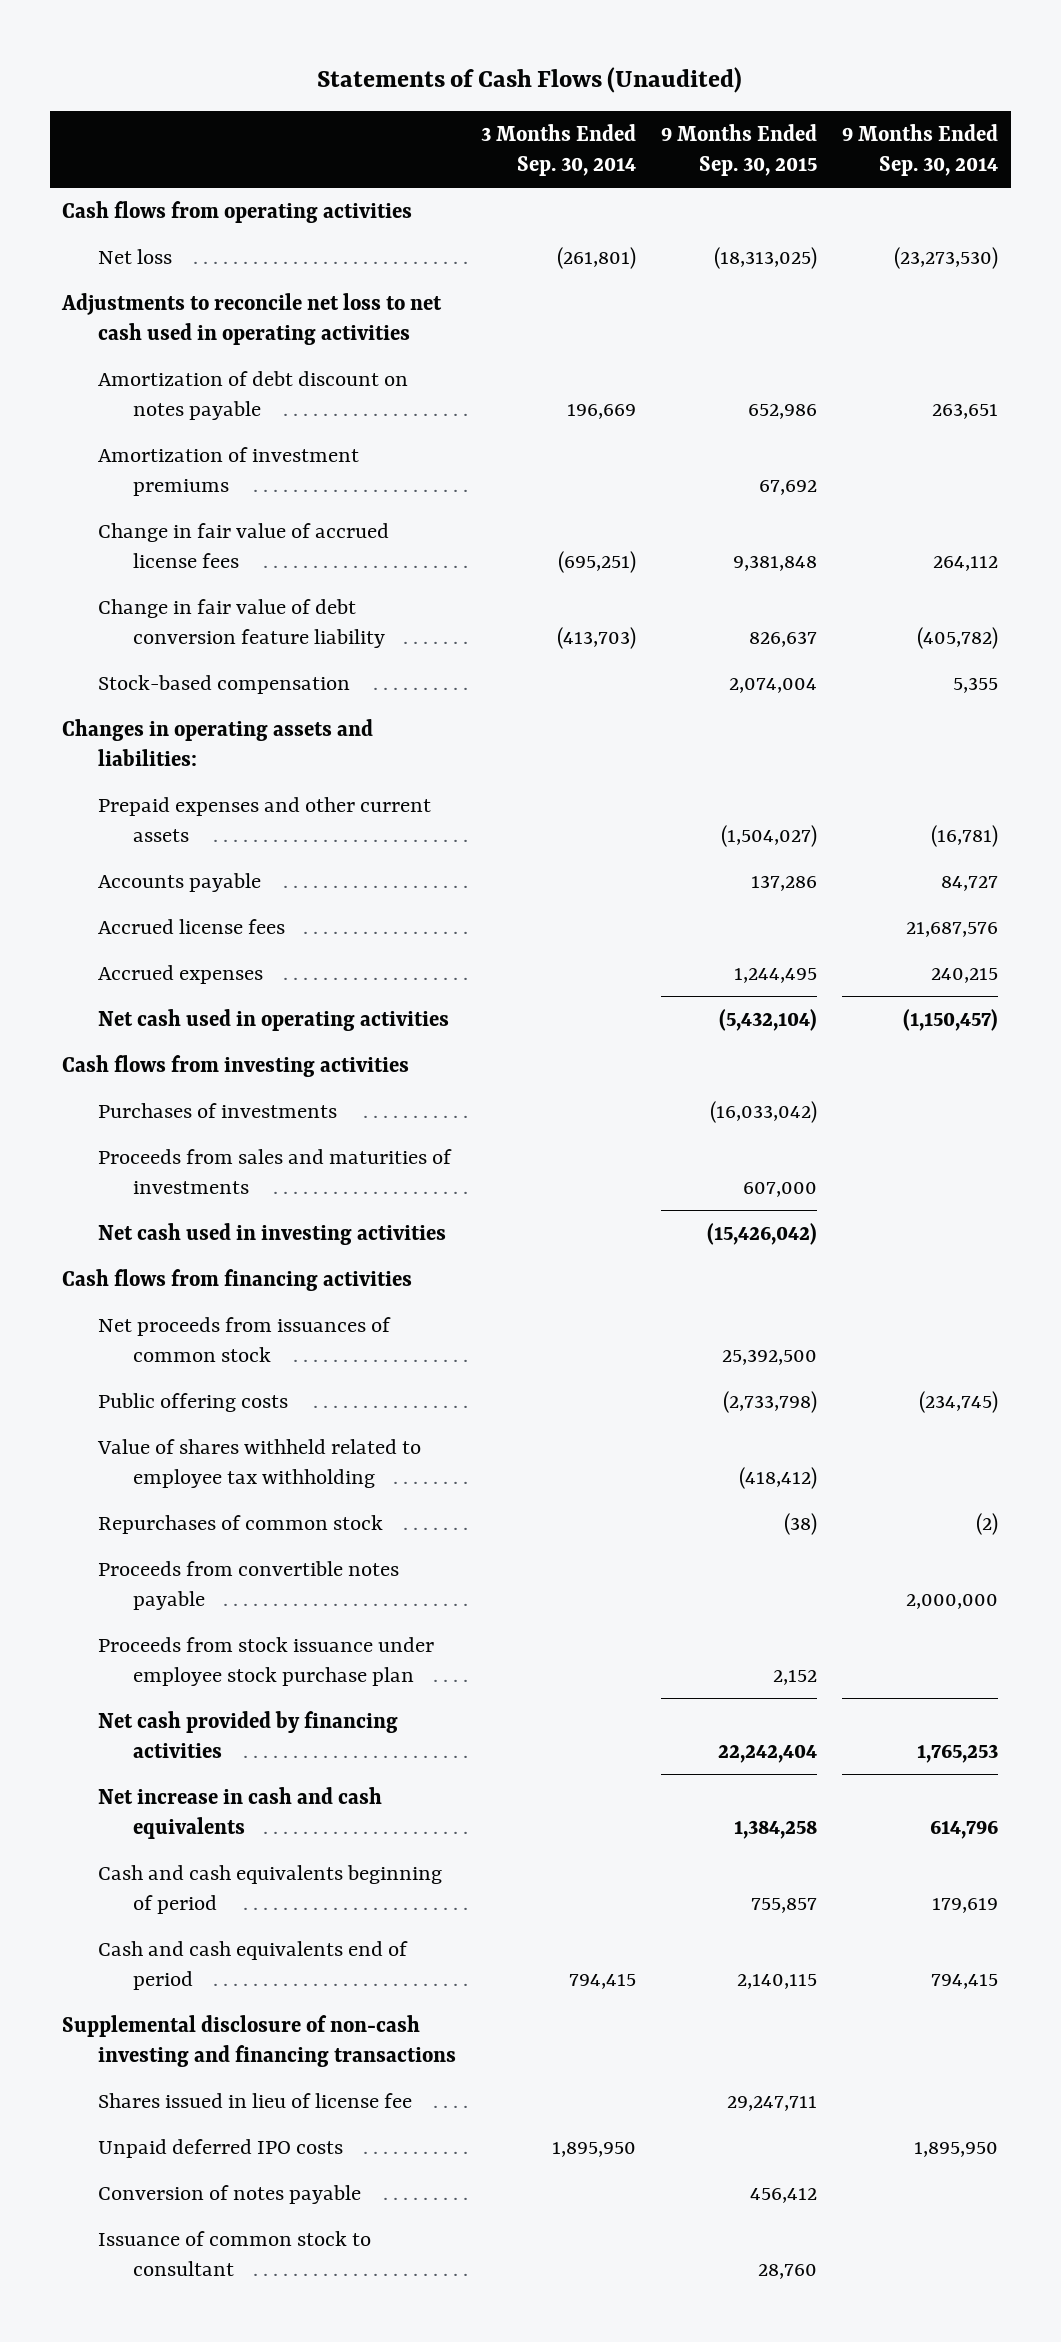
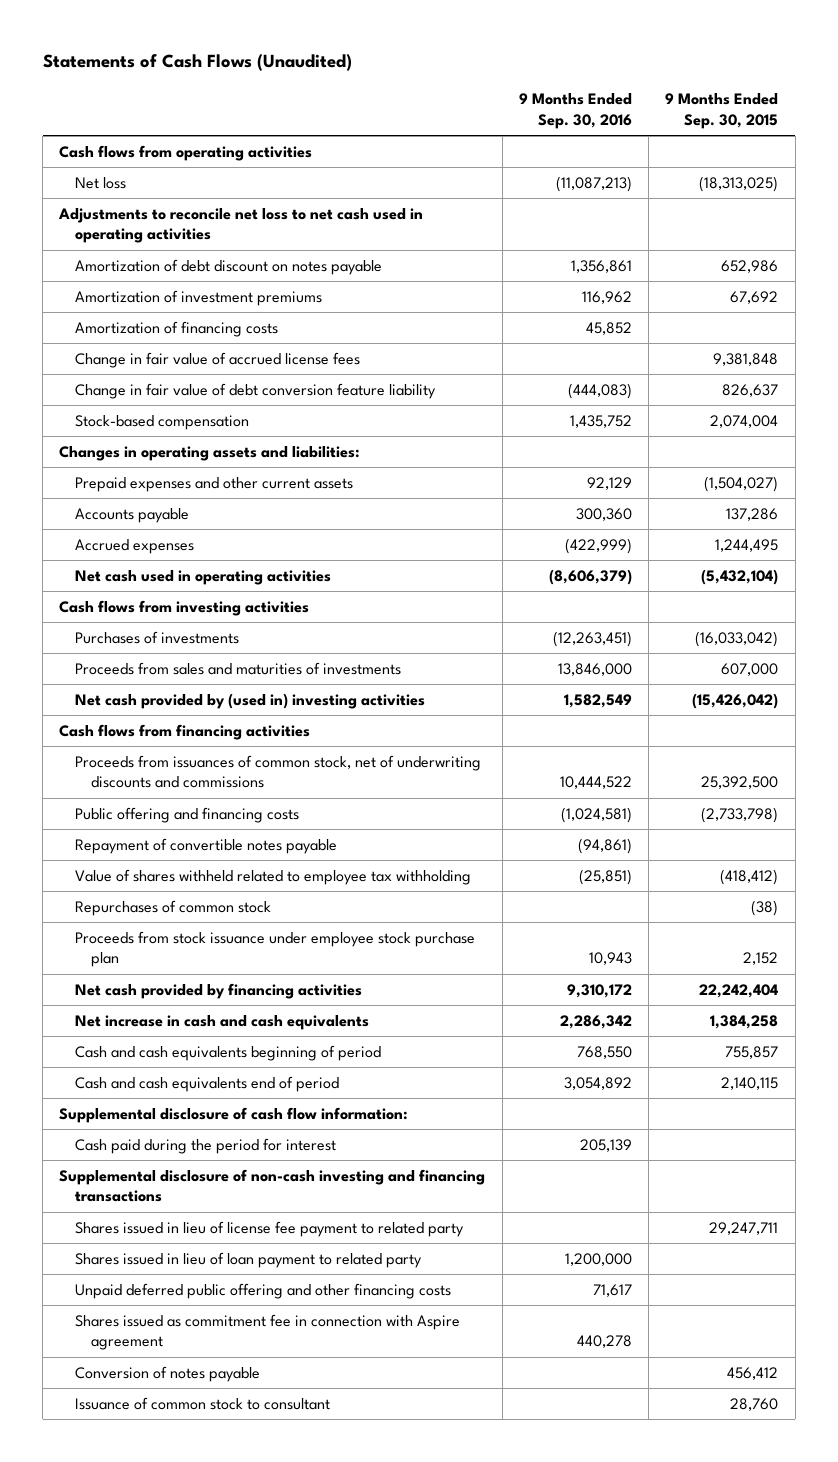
- | 3 Months Ended Sep. 30, 2014 | 9 Months Ended Sep. 30, 2015 | 9 Months Ended Sep. 30, 2014
+ | 9 Months Ended Sep. 30, 2016 | 9 Months Ended Sep. 30, 2015
+ Amortization of financing costs | 45,852 |
- Accrued license fees | | | 21,687,576
- Net cash used in investing activities | | (15,426,042) |
+ Net cash provided by (used in) investing activities | 1,582,549 | (15,426,042)
- Net proceeds from issuances of common stock | | 25,392,500 |
- Public offering costs | | (2,733,798) | (234,745)
+ Proceeds from issuances of common stock, net of underwriting discounts and commissions | 10,444,522 | 25,392,500
+ Public offering and financing costs | (1,024,581) | (2,733,798)
+ Repayment of convertible notes payable | (94,861) |
- Proceeds from convertible notes payable | | | 2,000,000
+ Supplemental disclosure of cash flow information:
+ Cash paid during the period for interest | 205,139 |
- Shares issued in lieu of license fee | | 29,247,711 |
- Unpaid deferred IPO costs | 1,895,950 | | 1,895,950
+ Shares issued in lieu of license fee payment to related party | | 29,247,711
+ Shares issued in lieu of loan payment to related party | 1,200,000 |
+ Unpaid deferred public offering and other financing costs | 71,617 |
+ Shares issued as commitment fee in connection with Aspire agreement | 440,278 |

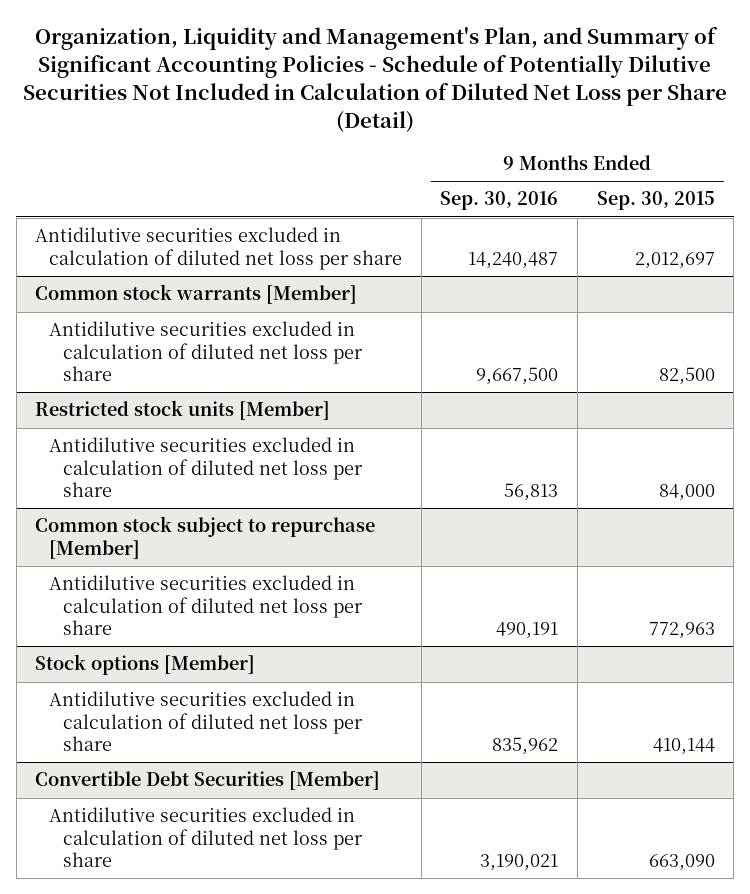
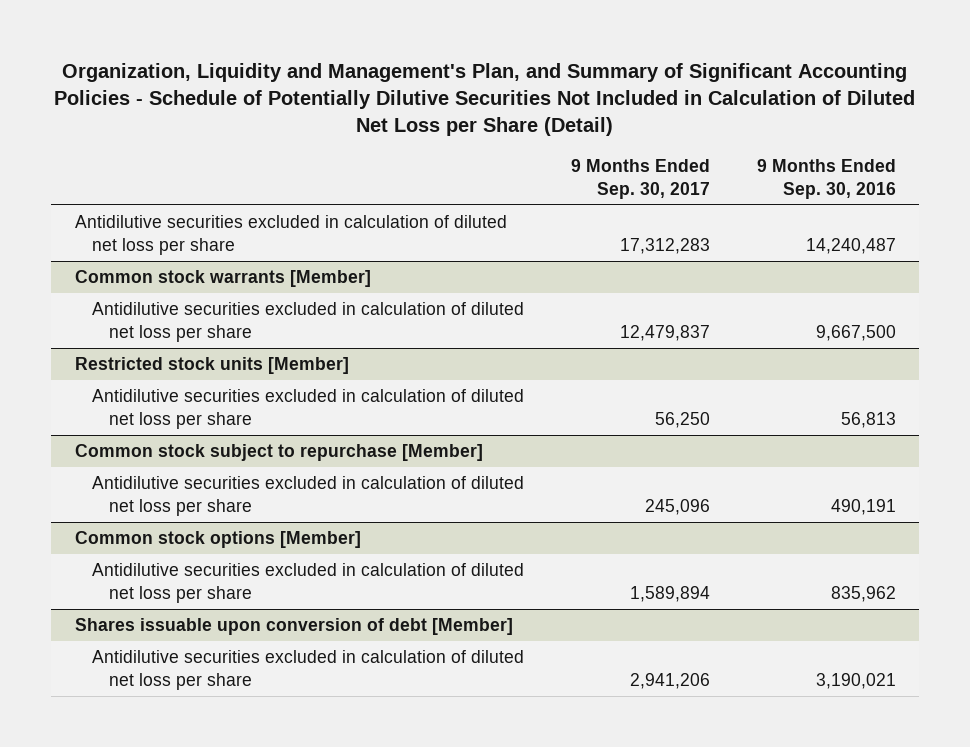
- | 9 Months Ended Sep. 30, 2016 | 9 Months Ended Sep. 30, 2015
+ | 9 Months Ended Sep. 30, 2017 | 9 Months Ended Sep. 30, 2016
- Stock options [Member]
+ Common stock options [Member]
- Convertible Debt Securities [Member]
+ Shares issuable upon conversion of debt [Member]

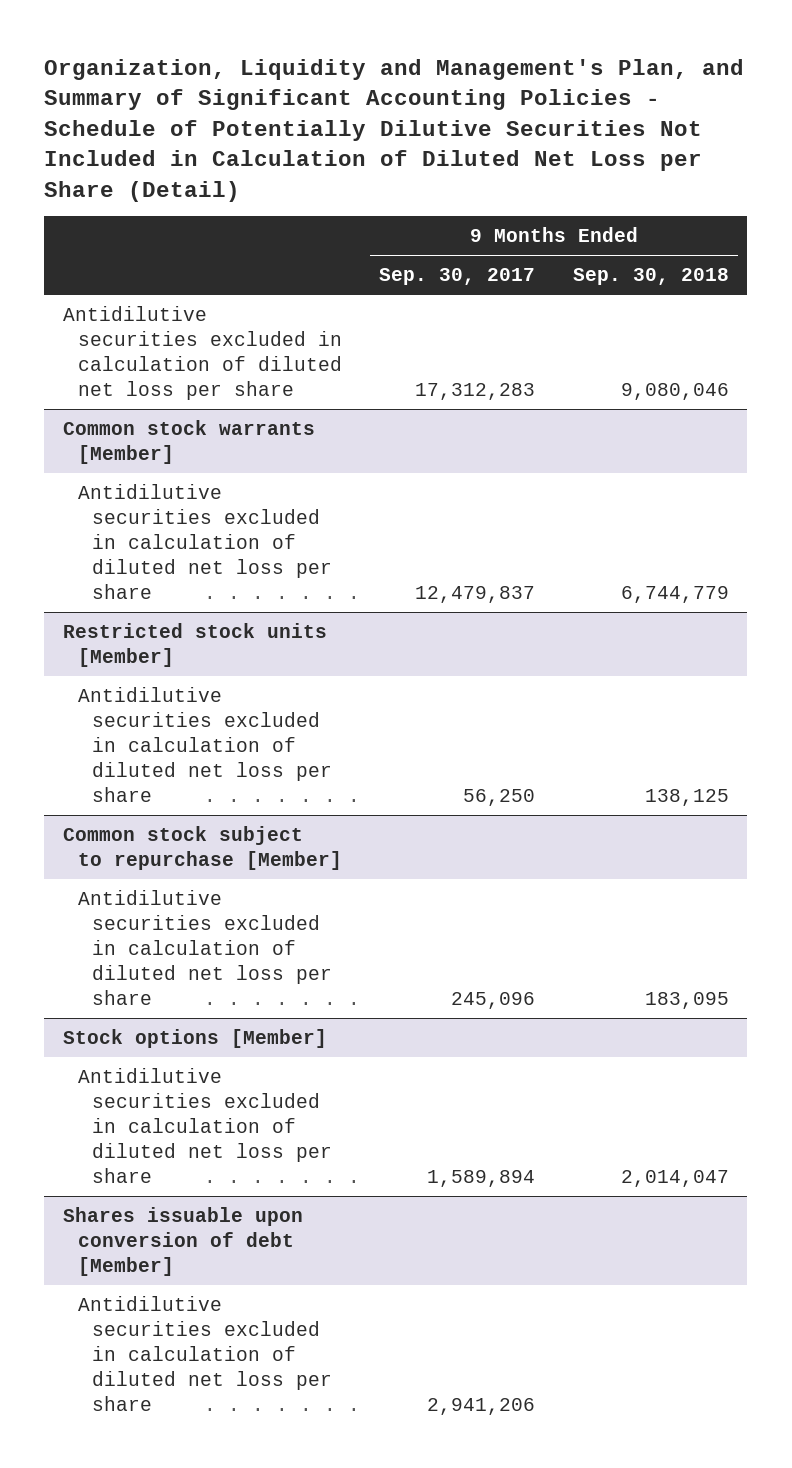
- | 9 Months Ended Sep. 30, 2017 | 9 Months Ended Sep. 30, 2016
+ | 9 Months Ended Sep. 30, 2017 | 9 Months Ended Sep. 30, 2018
- Common stock options [Member]
+ Stock options [Member]

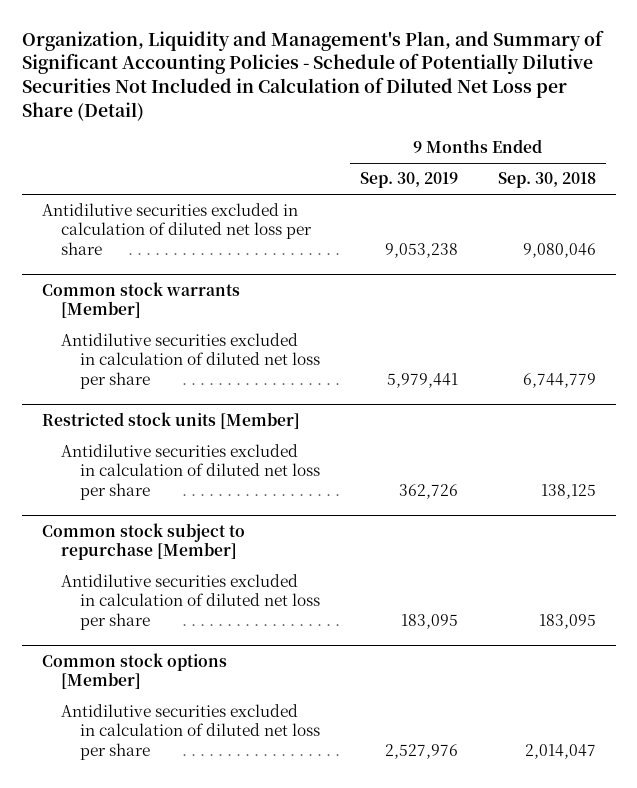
- | 9 Months Ended Sep. 30, 2017 | 9 Months Ended Sep. 30, 2018
+ | 9 Months Ended Sep. 30, 2019 | 9 Months Ended Sep. 30, 2018
- Stock options [Member]
+ Common stock options [Member]
- Shares issuable upon conversion of debt [Member]
- Antidilutive securities excluded in calculation of diluted net loss per share | 2,941,206 |

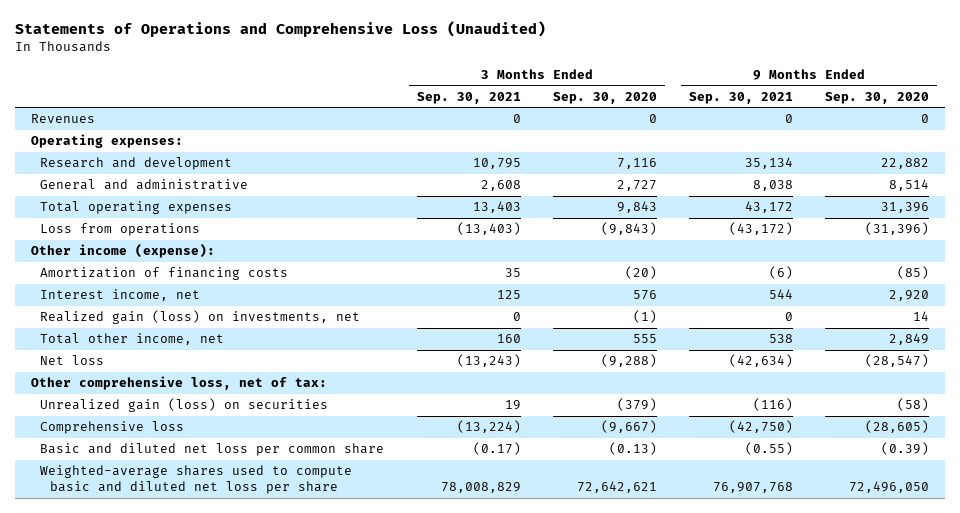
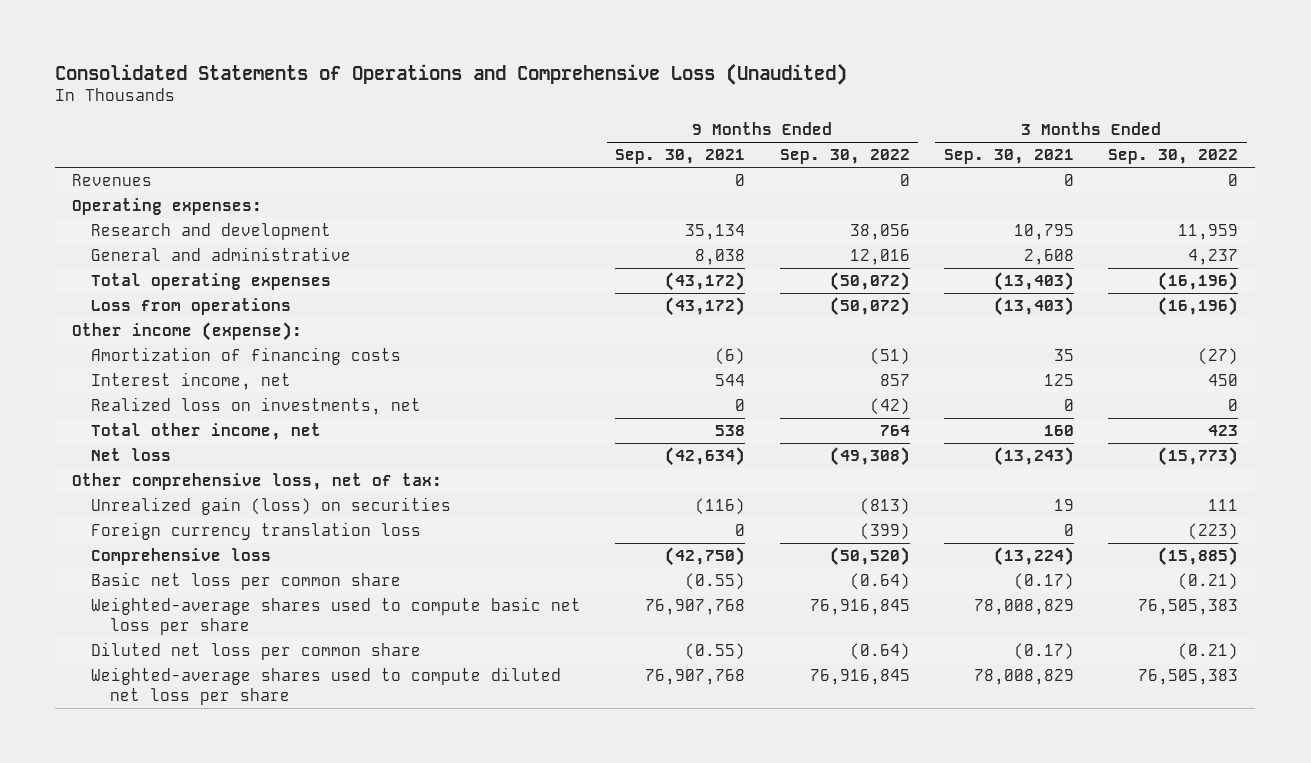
- Statements of Operations and Comprehensive Loss (Unaudited)
+ Consolidated Statements of Operations and Comprehensive Loss (Unaudited)
- | 3 Months Ended Sep. 30, 2021 | 3 Months Ended Sep. 30, 2020 | 9 Months Ended Sep. 30, 2021 | 9 Months Ended Sep. 30, 2020
+ | 9 Months Ended Sep. 30, 2021 | 9 Months Ended Sep. 30, 2022 | 3 Months Ended Sep. 30, 2021 | 3 Months Ended Sep. 30, 2022
- Total operating expenses | 13,403 | 9,843 | 43,172 | 31,396
+ Total operating expenses | (43,172) | (50,072) | (13,403) | (16,196)
- Realized gain (loss) on investments, net | 0 | (1) | 0 | 14
+ Realized loss on investments, net | 0 | (42) | 0 | 0
+ Foreign currency translation loss | 0 | (399) | 0 | (223)
- Basic and diluted net loss per common share | (0.17) | (0.13) | (0.55) | (0.39)
- Weighted-average shares used to compute basic and diluted net loss per share | 78,008,829 | 72,642,621 | 76,907,768 | 72,496,050
+ Basic net loss per common share | (0.55) | (0.64) | (0.17) | (0.21)
+ Weighted-average shares used to compute basic net loss per share | 76,907,768 | 76,916,845 | 78,008,829 | 76,505,383
+ Diluted net loss per common share | (0.55) | (0.64) | (0.17) | (0.21)
+ Weighted-average shares used to compute diluted net loss per share | 76,907,768 | 76,916,845 | 78,008,829 | 76,505,383

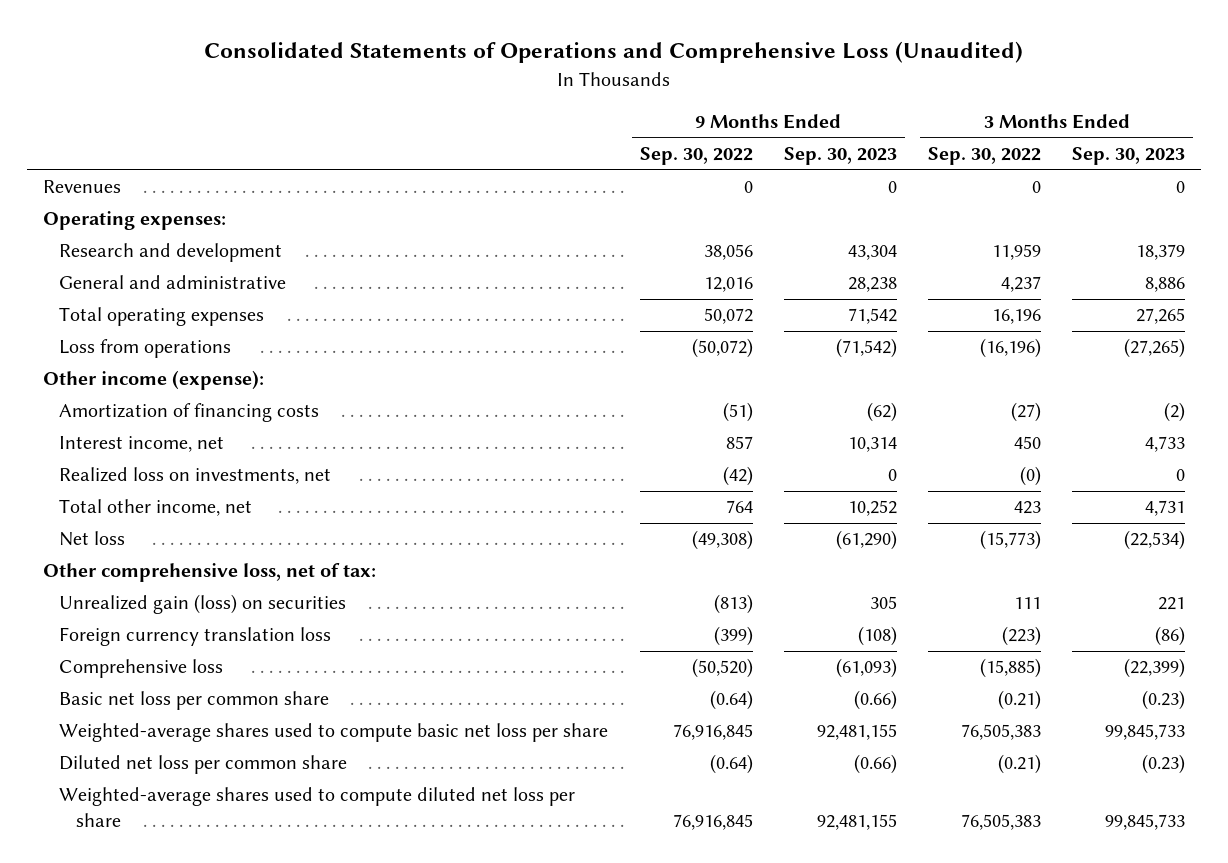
- | 9 Months Ended Sep. 30, 2021 | 9 Months Ended Sep. 30, 2022 | 3 Months Ended Sep. 30, 2021 | 3 Months Ended Sep. 30, 2022
+ | 9 Months Ended Sep. 30, 2022 | 9 Months Ended Sep. 30, 2023 | 3 Months Ended Sep. 30, 2022 | 3 Months Ended Sep. 30, 2023
- Total operating expenses | (43,172) | (50,072) | (13,403) | (16,196)
+ Total operating expenses | 50,072 | 71,542 | 16,196 | 27,265
- Realized loss on investments, net | 0 | (42) | 0 | 0
+ Realized loss on investments, net | (42) | 0 | (0) | 0

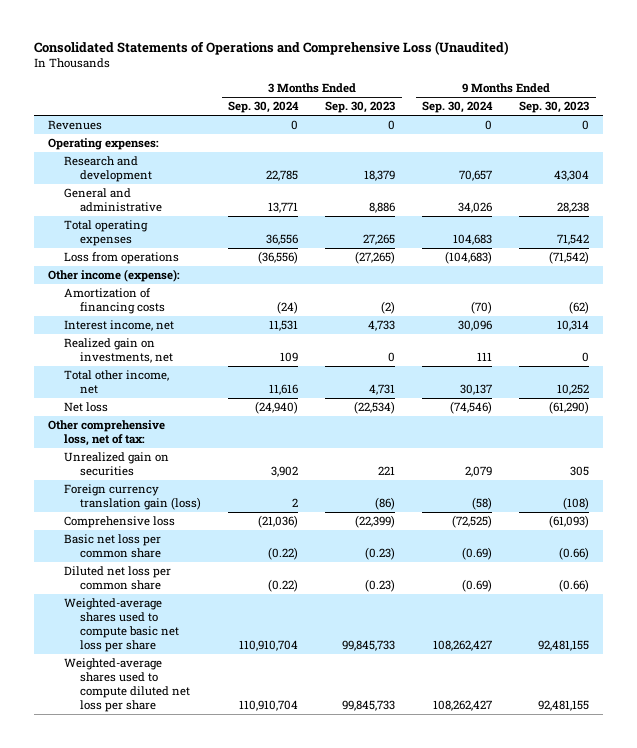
- | 9 Months Ended Sep. 30, 2022 | 9 Months Ended Sep. 30, 2023 | 3 Months Ended Sep. 30, 2022 | 3 Months Ended Sep. 30, 2023
+ | 3 Months Ended Sep. 30, 2024 | 3 Months Ended Sep. 30, 2023 | 9 Months Ended Sep. 30, 2024 | 9 Months Ended Sep. 30, 2023
- Realized loss on investments, net | (42) | 0 | (0) | 0
+ Realized gain on investments, net | 109 | 0 | 111 | 0
- Unrealized gain (loss) on securities | (813) | 305 | 111 | 221
- Foreign currency translation loss | (399) | (108) | (223) | (86)
+ Unrealized gain on securities | 3,902 | 221 | 2,079 | 305
+ Foreign currency translation gain (loss) | 2 | (86) | (58) | (108)
moved down: Weighted-average shares used to compute basic net loss per share | 110,910,704 | 99,845,733 | 108,262,427 | 92,481,155

